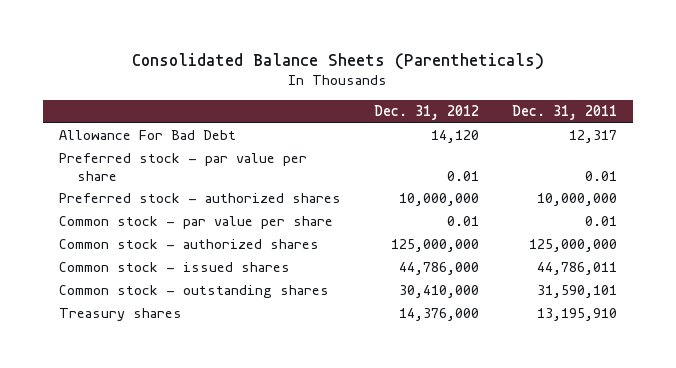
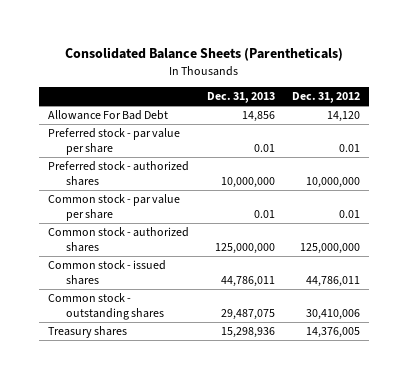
- | Dec. 31, 2012 | Dec. 31, 2011
+ | Dec. 31, 2013 | Dec. 31, 2012
- Common stock - issued shares | 44,786,000 | 44,786,011
- Common stock - outstanding shares | 30,410,000 | 31,590,101
- Treasury shares | 14,376,000 | 13,195,910
+ Common stock - issued shares | 44,786,011 | 44,786,011
+ Common stock - outstanding shares | 29,487,075 | 30,410,006
+ Treasury shares | 15,298,936 | 14,376,005

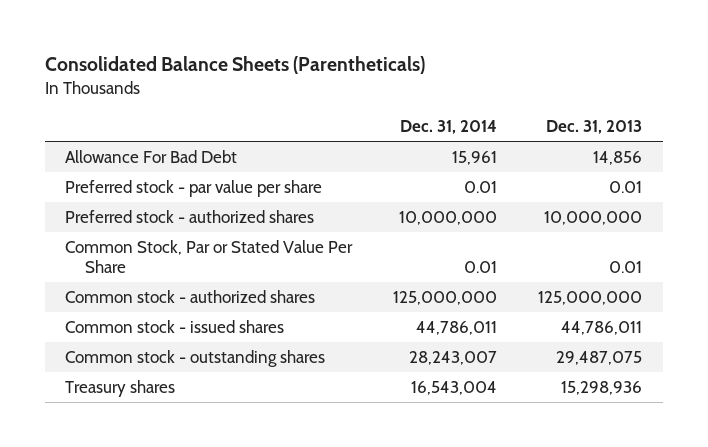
- | Dec. 31, 2013 | Dec. 31, 2012
+ | Dec. 31, 2014 | Dec. 31, 2013
- Common stock - par value per share | 0.01 | 0.01
+ Common Stock, Par or Stated Value Per Share | 0.01 | 0.01

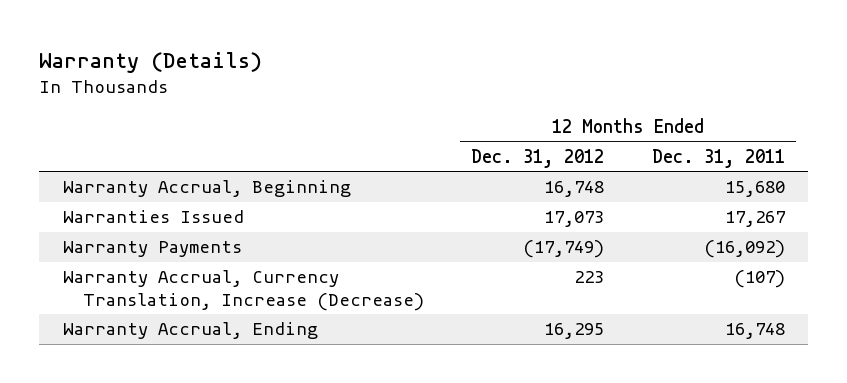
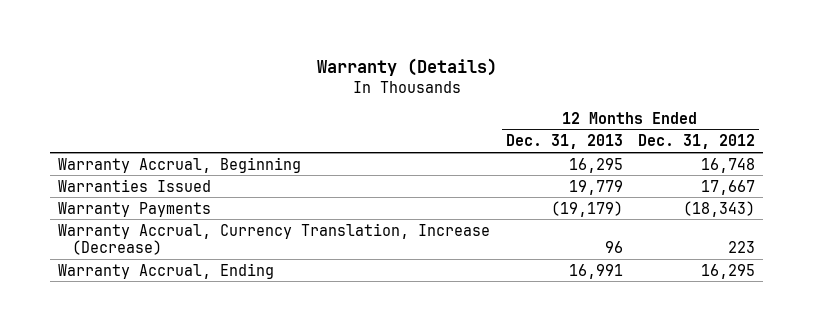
- | 12 Months Ended Dec. 31, 2012 | 12 Months Ended Dec. 31, 2011
+ | 12 Months Ended Dec. 31, 2013 | 12 Months Ended Dec. 31, 2012
- Warranties Issued | 17,073 | 17,267
- Warranty Payments | (17,749) | (16,092)
+ Warranties Issued | 19,779 | 17,667
+ Warranty Payments | (19,179) | (18,343)

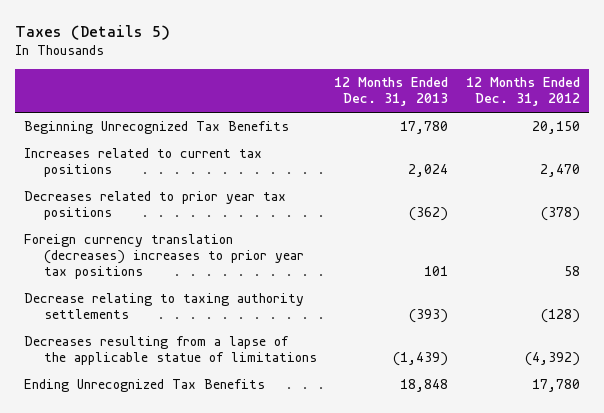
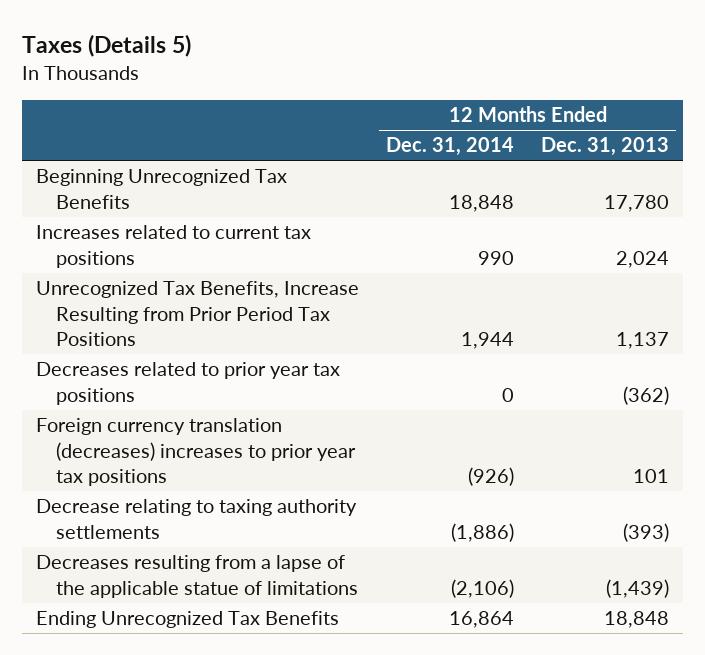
- | 12 Months Ended Dec. 31, 2013 | 12 Months Ended Dec. 31, 2012
+ | 12 Months Ended Dec. 31, 2014 | 12 Months Ended Dec. 31, 2013
+ Unrecognized Tax Benefits, Increase Resulting from Prior Period Tax Positions | 1,944 | 1,137

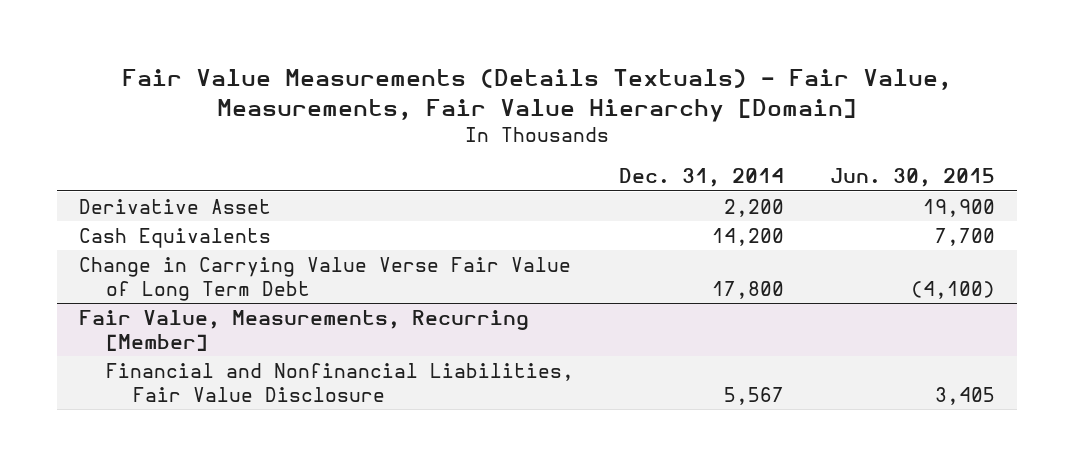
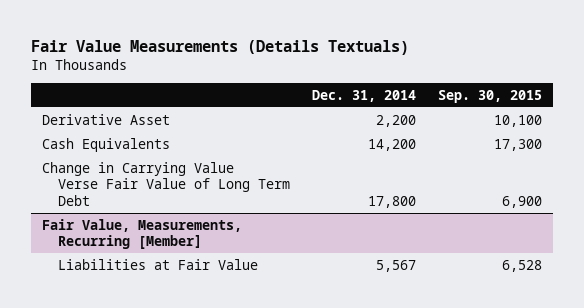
- Fair Value Measurements (Details Textuals) - Fair Value, Measurements, Fair Value Hierarchy [Domain]
+ Fair Value Measurements (Details Textuals)
- | Dec. 31, 2014 | Jun. 30, 2015
+ | Dec. 31, 2014 | Sep. 30, 2015
@ Fair Value, Measurements, Recurring [Member]
- Financial and Nonfinancial Liabilities, Fair Value Disclosure | 5,567 | 3,405
+ Liabilities at Fair Value | 5,567 | 6,528

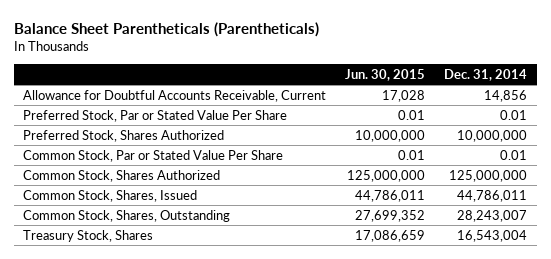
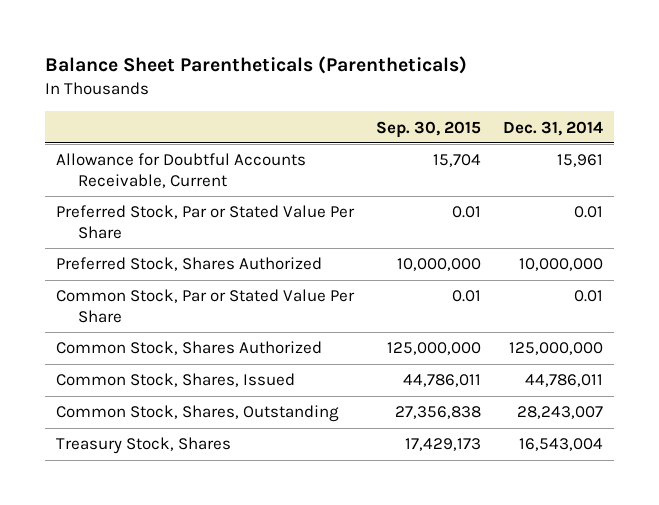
- | Jun. 30, 2015 | Dec. 31, 2014
+ | Sep. 30, 2015 | Dec. 31, 2014
- Allowance for Doubtful Accounts Receivable, Current | 17,028 | 14,856
+ Allowance for Doubtful Accounts Receivable, Current | 15,704 | 15,961

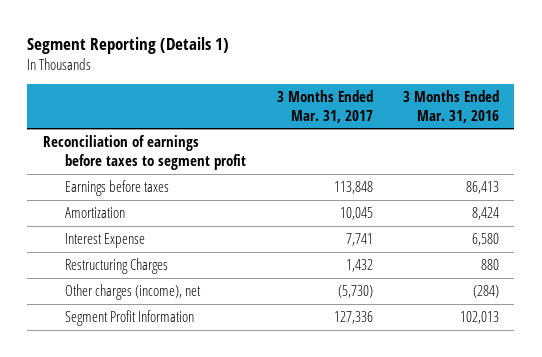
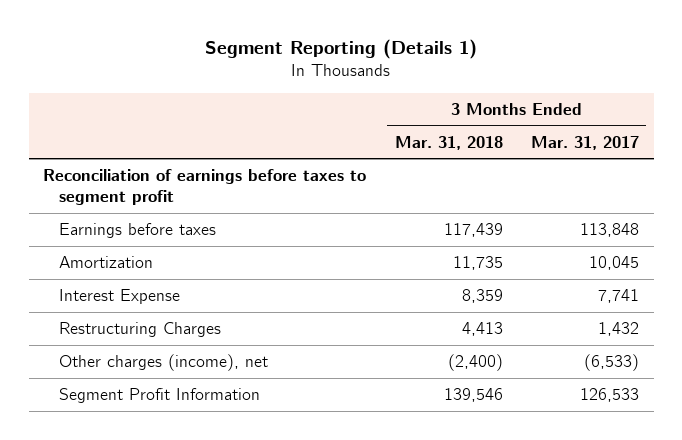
- | 3 Months Ended Mar. 31, 2017 | 3 Months Ended Mar. 31, 2016
+ | 3 Months Ended Mar. 31, 2018 | 3 Months Ended Mar. 31, 2017
- Other charges (income), net | (5,730) | (284)
- Segment Profit Information | 127,336 | 102,013
+ Other charges (income), net | (2,400) | (6,533)
+ Segment Profit Information | 139,546 | 126,533

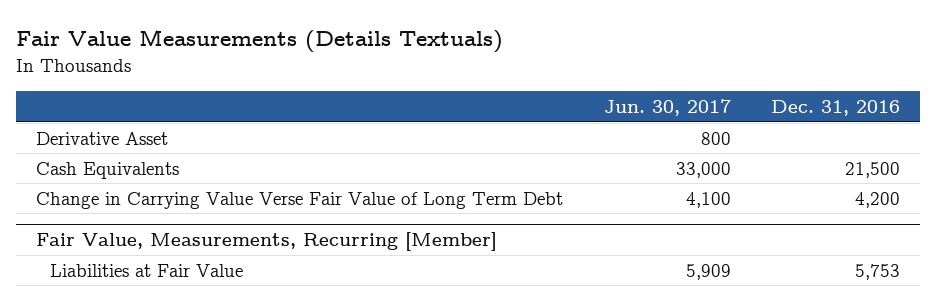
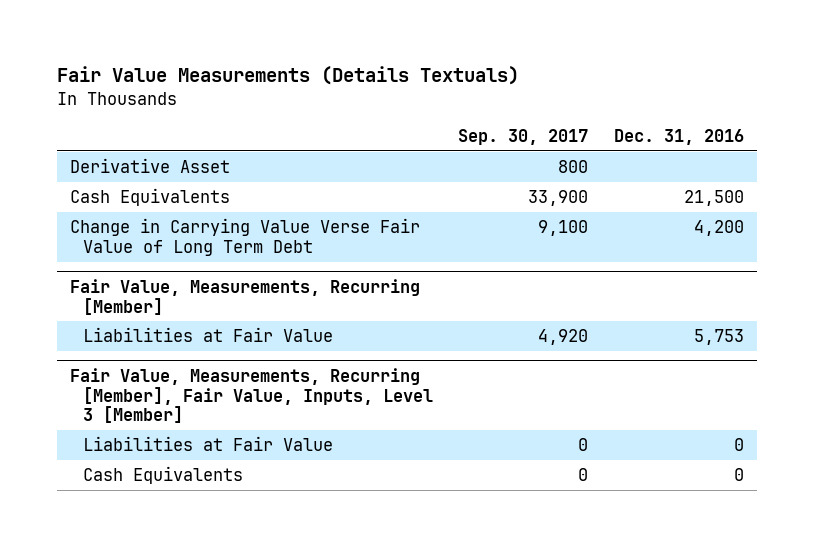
- | Jun. 30, 2017 | Dec. 31, 2016
+ | Sep. 30, 2017 | Dec. 31, 2016
+ Fair Value, Measurements, Recurring [Member], Fair Value, Inputs, Level 3 [Member]
+ Liabilities at Fair Value | 0 | 0
+ Cash Equivalents | 0 | 0

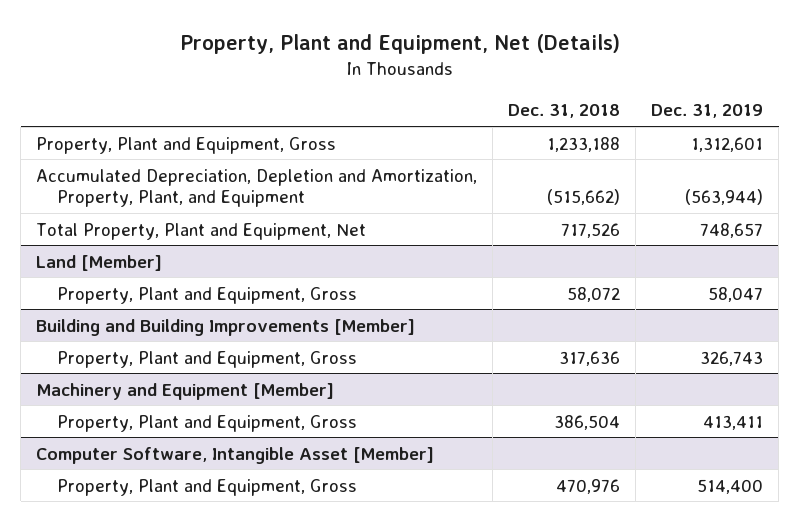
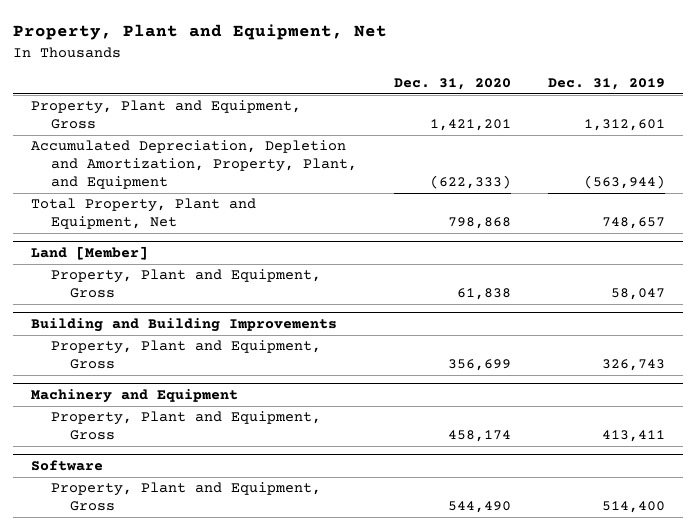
- Property, Plant and Equipment, Net (Details)
+ Property, Plant and Equipment, Net
- | Dec. 31, 2018 | Dec. 31, 2019
+ | Dec. 31, 2020 | Dec. 31, 2019
- Building and Building Improvements [Member]
+ Building and Building Improvements
- Machinery and Equipment [Member]
+ Machinery and Equipment
- Computer Software, Intangible Asset [Member]
+ Software

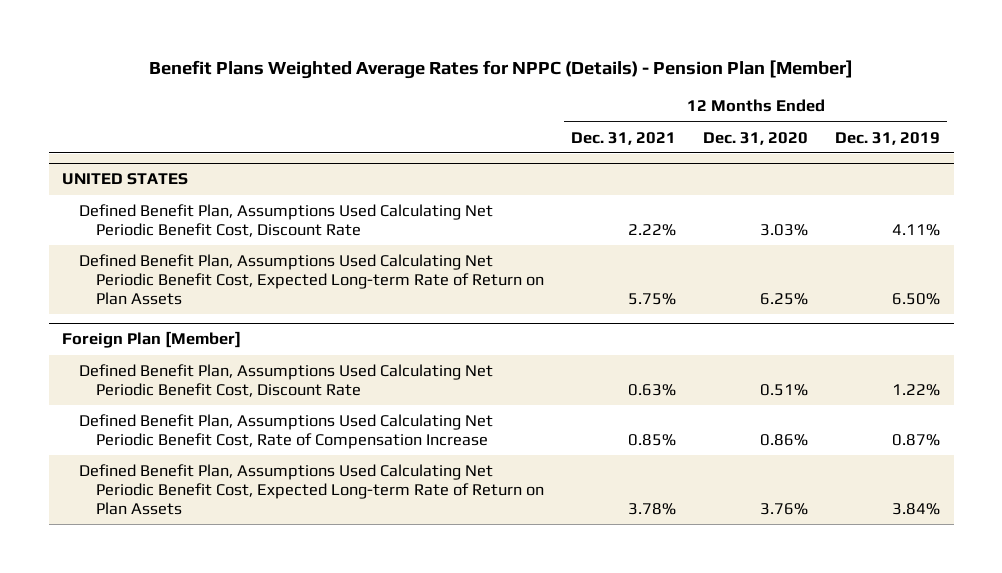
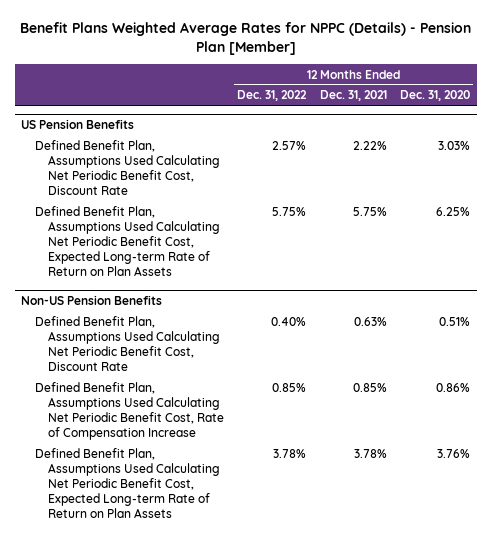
- | 12 Months Ended Dec. 31, 2021 | 12 Months Ended Dec. 31, 2020 | 12 Months Ended Dec. 31, 2019
+ | 12 Months Ended Dec. 31, 2022 | 12 Months Ended Dec. 31, 2021 | 12 Months Ended Dec. 31, 2020
- UNITED STATES
+ US Pension Benefits
- Foreign Plan [Member]
+ Non-US Pension Benefits

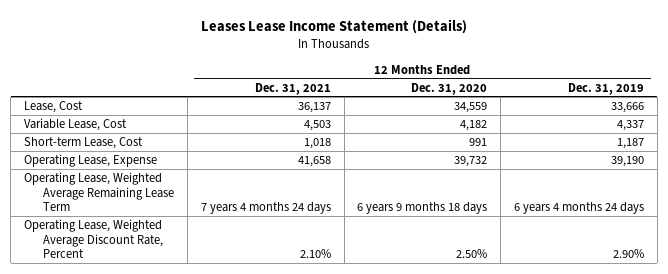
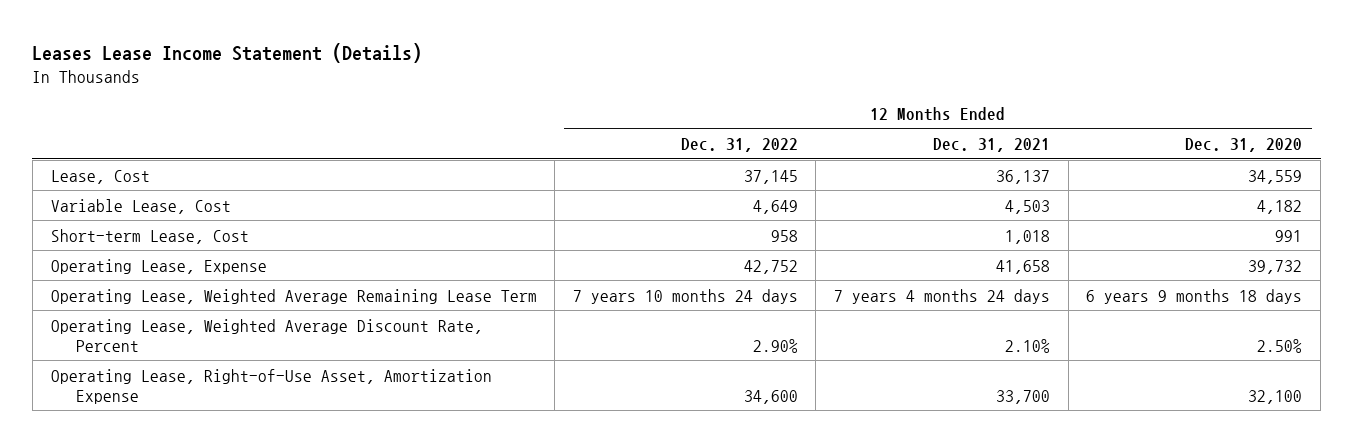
- | 12 Months Ended Dec. 31, 2021 | 12 Months Ended Dec. 31, 2020 | 12 Months Ended Dec. 31, 2019
+ | 12 Months Ended Dec. 31, 2022 | 12 Months Ended Dec. 31, 2021 | 12 Months Ended Dec. 31, 2020
+ Operating Lease, Right-of-Use Asset, Amortization Expense | 34,600 | 33,700 | 32,100

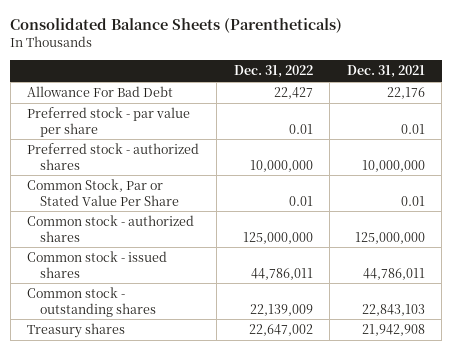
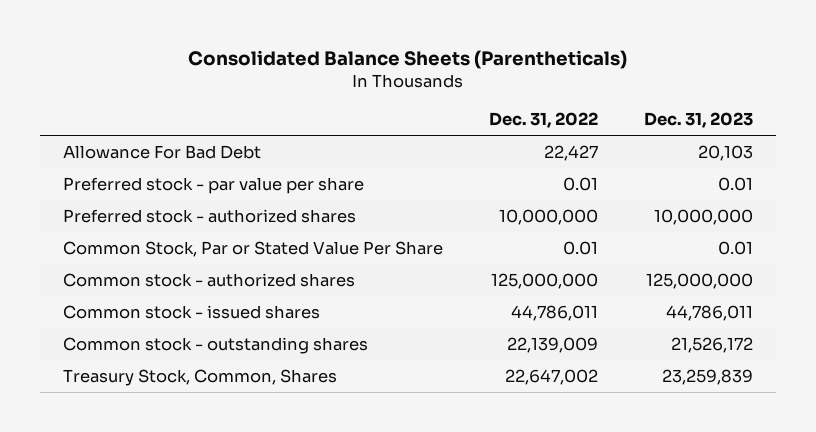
- | Dec. 31, 2022 | Dec. 31, 2021
+ | Dec. 31, 2022 | Dec. 31, 2023
- Treasury shares | 22,647,002 | 21,942,908
+ Treasury Stock, Common, Shares | 22,647,002 | 23,259,839

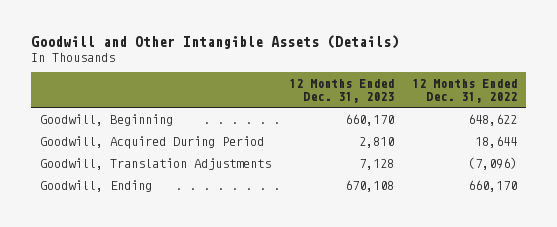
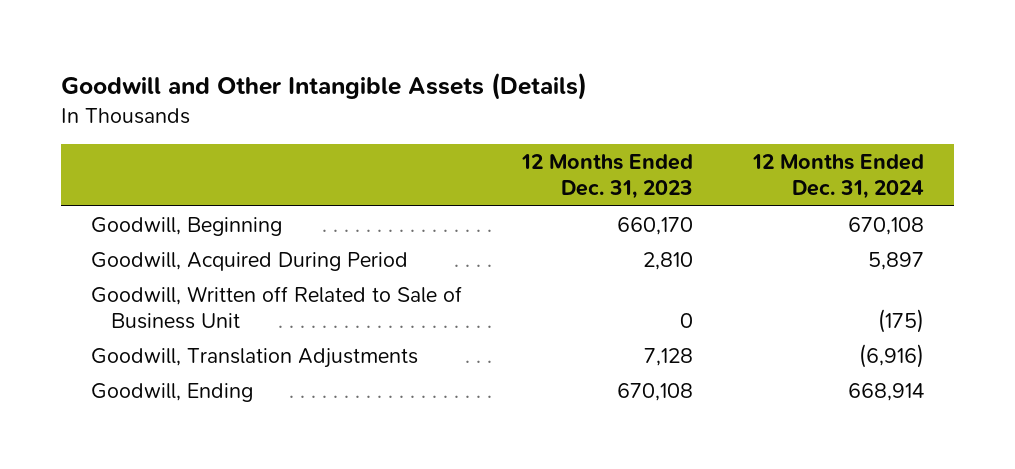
- | 12 Months Ended Dec. 31, 2023 | 12 Months Ended Dec. 31, 2022
+ | 12 Months Ended Dec. 31, 2023 | 12 Months Ended Dec. 31, 2024
+ Goodwill, Written off Related to Sale of Business Unit | 0 | (175)

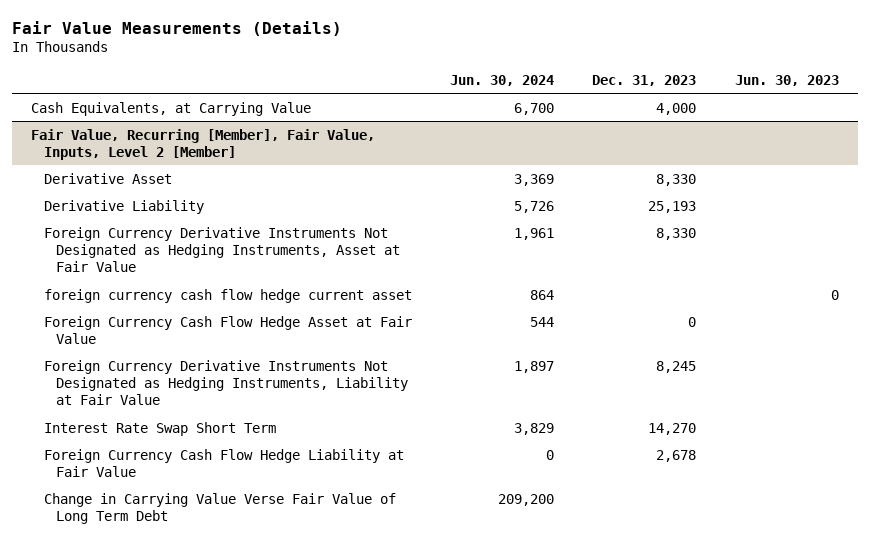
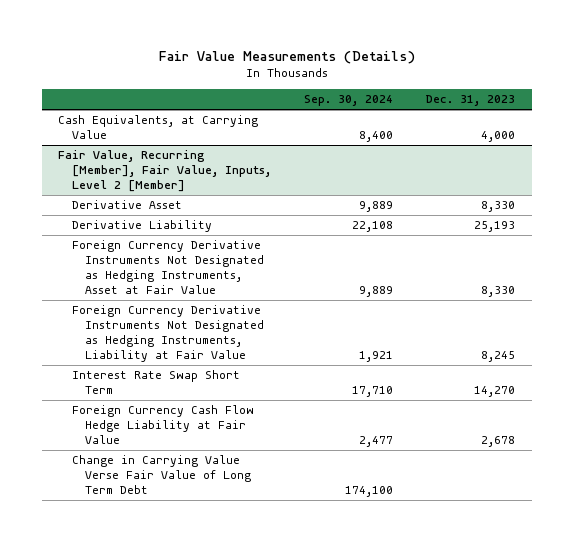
- | Jun. 30, 2024 | Dec. 31, 2023 | Jun. 30, 2023
+ | Sep. 30, 2024 | Dec. 31, 2023
@ Fair Value, Recurring [Member], Fair Value, Inputs, Level 2 [Member]
- foreign currency cash flow hedge current asset | 864 | | 0
- Foreign Currency Cash Flow Hedge Asset at Fair Value | 544 | 0 |

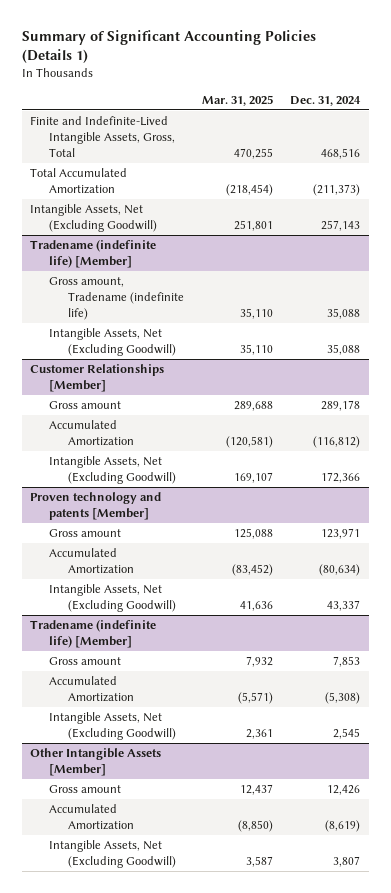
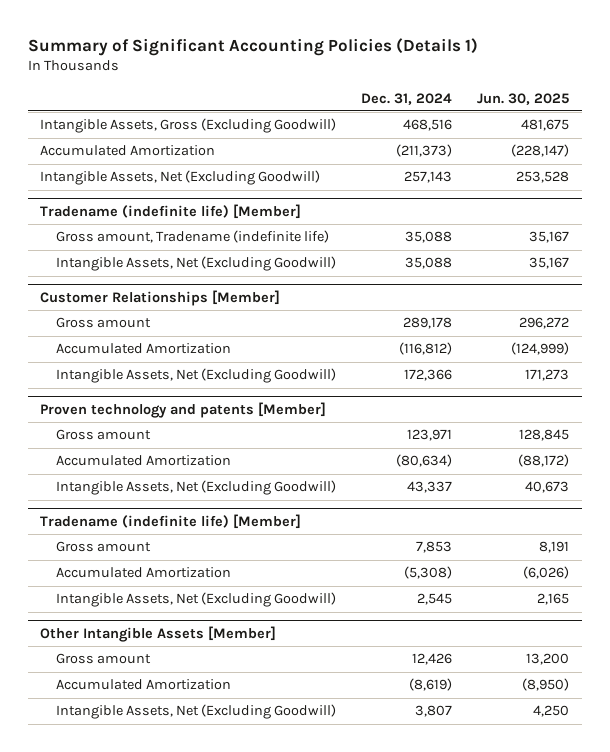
- | Mar. 31, 2025 | Dec. 31, 2024
+ | Dec. 31, 2024 | Jun. 30, 2025
- Finite and Indefinite-Lived Intangible Assets, Gross, Total | 470,255 | 468,516
- Total Accumulated Amortization | (218,454) | (211,373)
+ Intangible Assets, Gross (Excluding Goodwill) | 468,516 | 481,675
+ Accumulated Amortization | (211,373) | (228,147)

